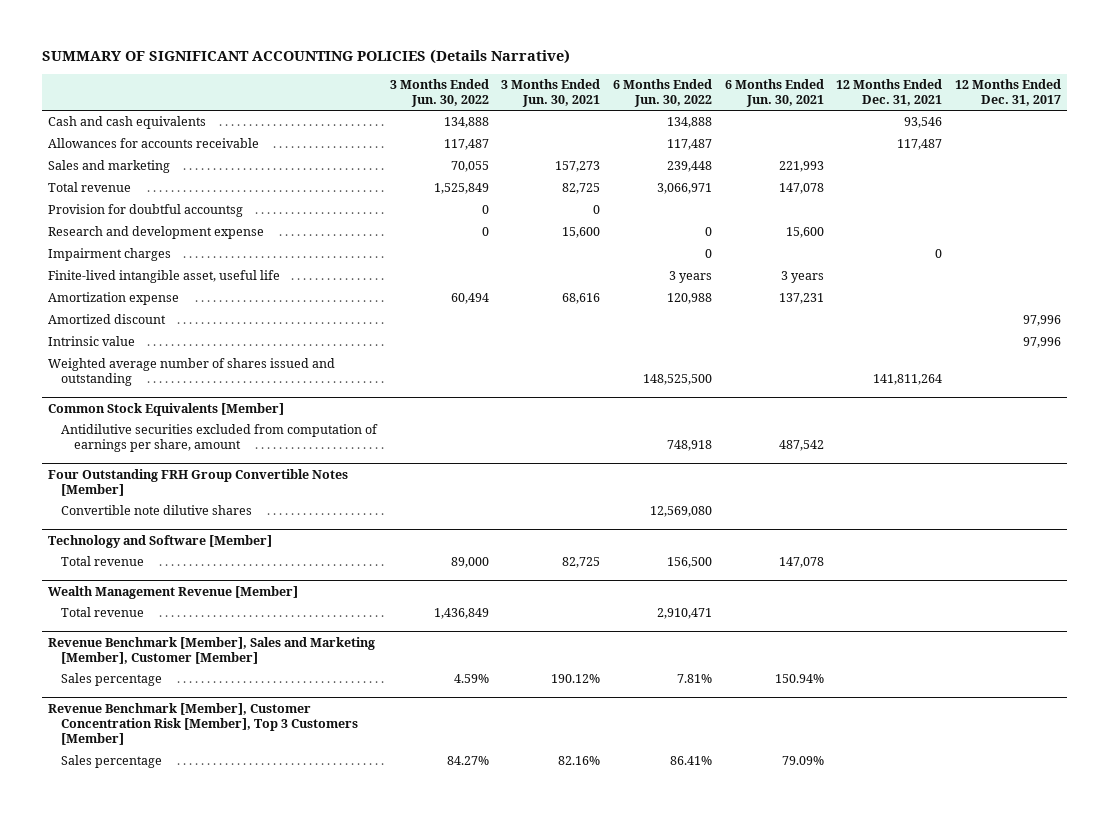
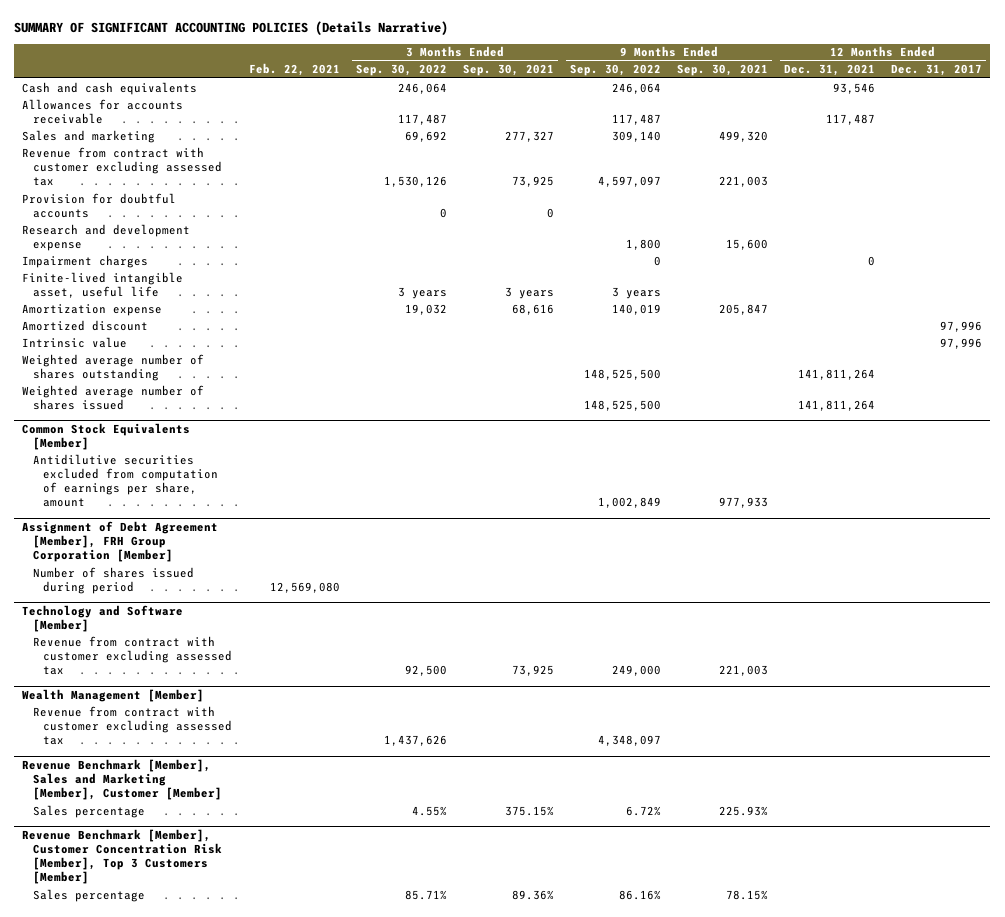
- | 3 Months Ended Jun. 30, 2022 | 3 Months Ended Jun. 30, 2021 | 6 Months Ended Jun. 30, 2022 | 6 Months Ended Jun. 30, 2021 | 12 Months Ended Dec. 31, 2021 | 12 Months Ended Dec. 31, 2017
+ | Feb. 22, 2021 | 3 Months Ended Sep. 30, 2022 | 3 Months Ended Sep. 30, 2021 | 9 Months Ended Sep. 30, 2022 | 9 Months Ended Sep. 30, 2021 | 12 Months Ended Dec. 31, 2021 | 12 Months Ended Dec. 31, 2017
- Total revenue | 1,525,849 | 82,725 | 3,066,971 | 147,078 | |
- Provision for doubtful accountsg | 0 | 0 | | | |
+ Revenue from contract with customer excluding assessed tax | | 1,530,126 | 73,925 | 4,597,097 | 221,003 | |
+ Provision for doubtful accounts | | 0 | 0 | | | |
- Weighted average number of shares issued and outstanding | | | 148,525,500 | | 141,811,264 |
+ Weighted average number of shares outstanding | | | | 148,525,500 | | 141,811,264 |
+ Weighted average number of shares issued | | | | 148,525,500 | | 141,811,264 |
- Four Outstanding FRH Group Convertible Notes [Member]
- Convertible note dilutive shares | | | 12,569,080 | | |
+ Assignment of Debt Agreement [Member], FRH Group Corporation [Member]
+ Number of shares issued during period | 12,569,080 | | | | | |
@ Technology and Software [Member]
- Total revenue | 89,000 | 82,725 | 156,500 | 147,078 | |
- Wealth Management Revenue [Member]
- Total revenue | 1,436,849 | | 2,910,471 | | |
@ Technology and Software [Member]
+ Revenue from contract with customer excluding assessed tax | | 92,500 | 73,925 | 249,000 | 221,003 | |
+ Wealth Management [Member]
+ Revenue from contract with customer excluding assessed tax | | 1,437,626 | | 4,348,097 | | |

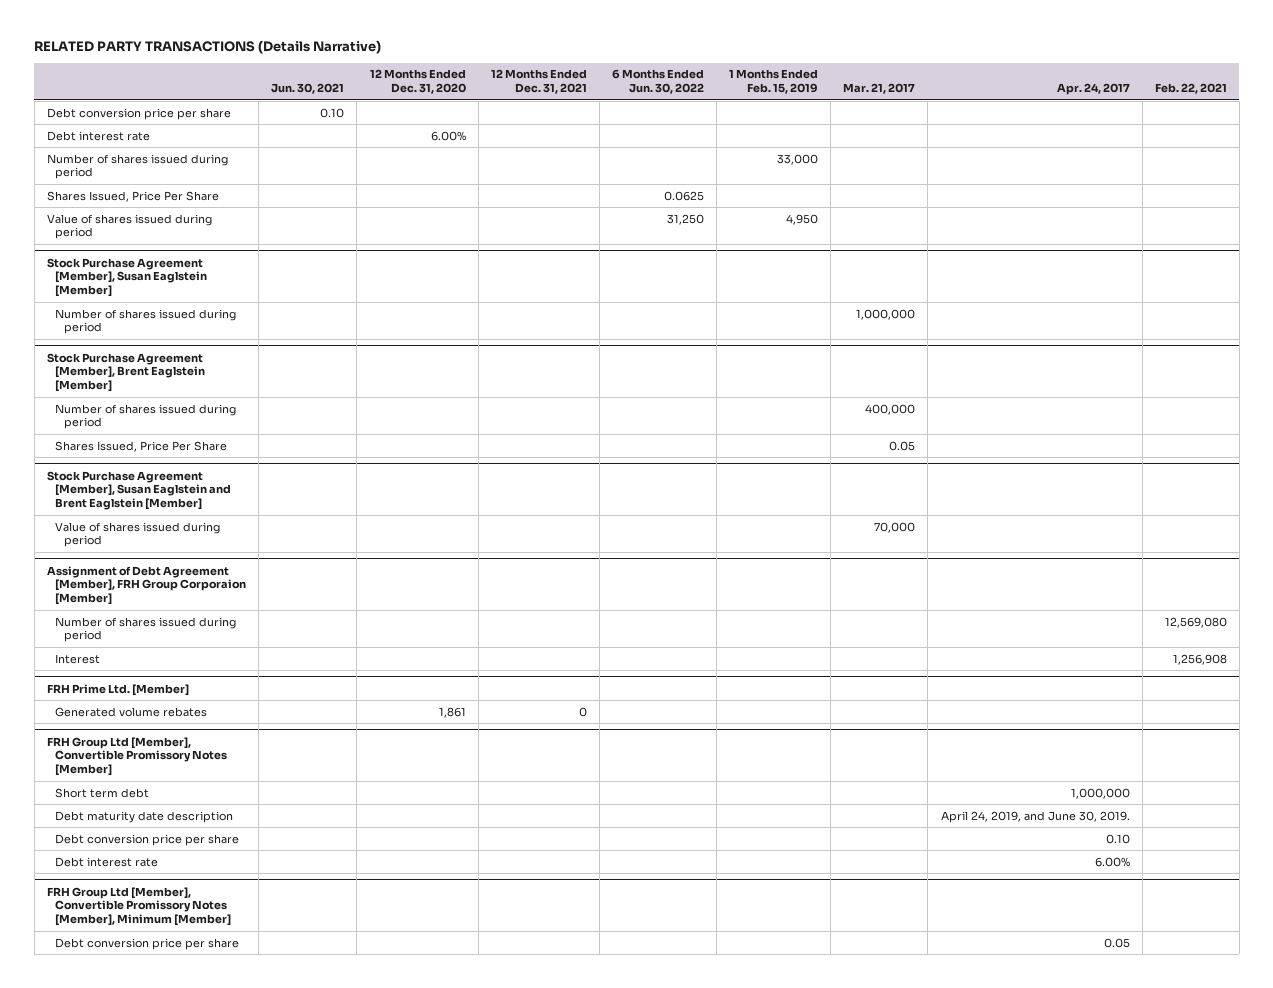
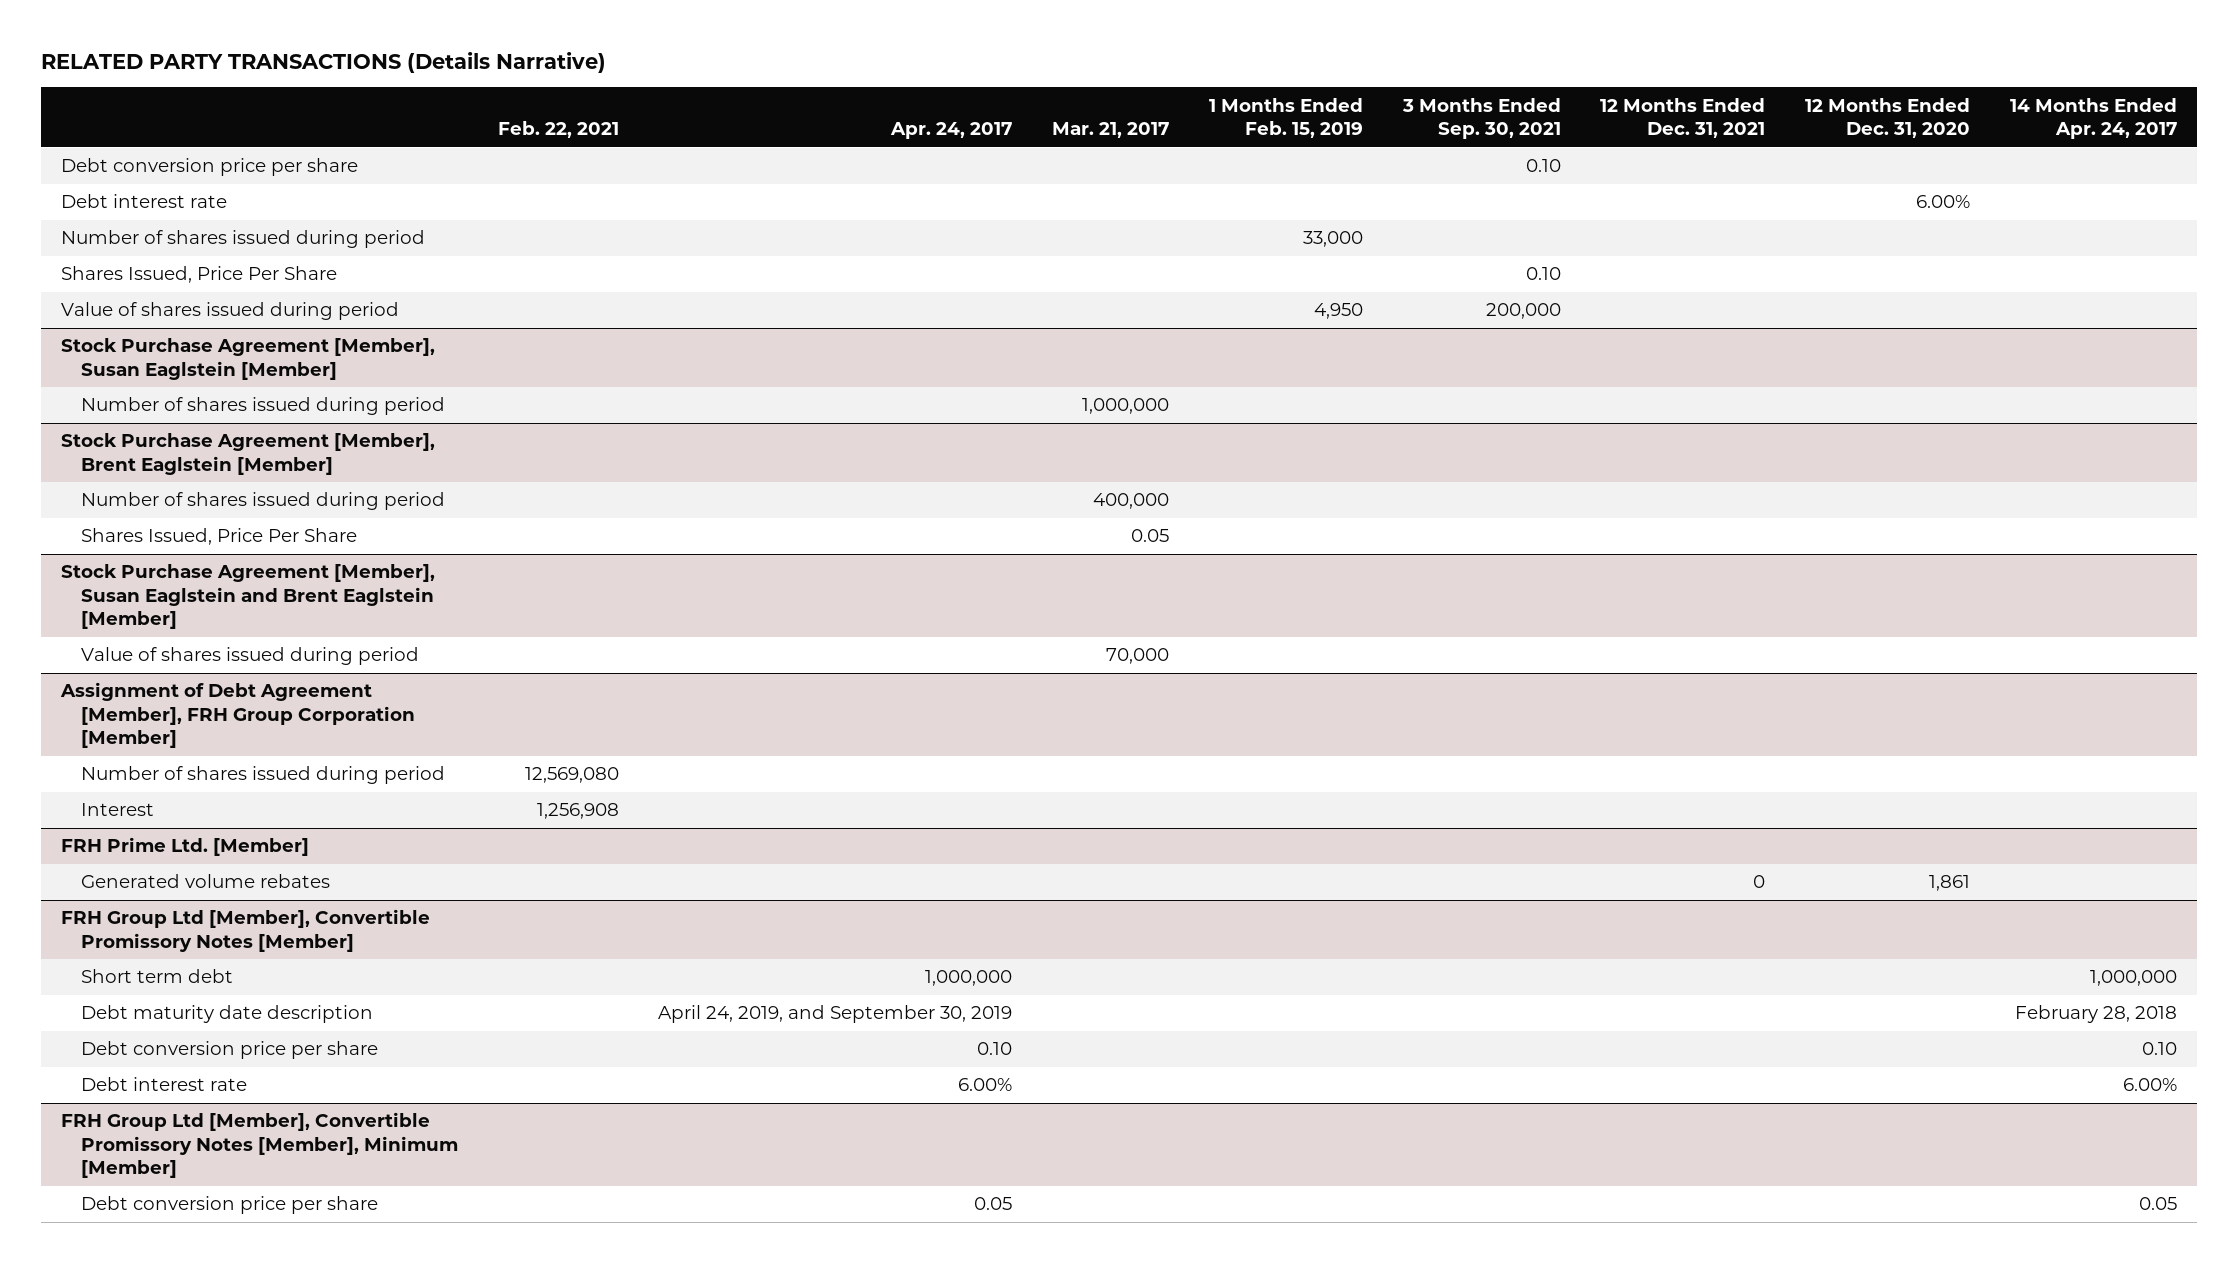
- | Jun. 30, 2021 | 12 Months Ended Dec. 31, 2020 | 12 Months Ended Dec. 31, 2021 | 6 Months Ended Jun. 30, 2022 | 1 Months Ended Feb. 15, 2019 | Mar. 21, 2017 | Apr. 24, 2017 | Feb. 22, 2021
+ | Feb. 22, 2021 | Apr. 24, 2017 | Mar. 21, 2017 | 1 Months Ended Feb. 15, 2019 | 3 Months Ended Sep. 30, 2021 | 12 Months Ended Dec. 31, 2021 | 12 Months Ended Dec. 31, 2020 | 14 Months Ended Apr. 24, 2017
- Assignment of Debt Agreement [Member], FRH Group Corporaion [Member]
+ Assignment of Debt Agreement [Member], FRH Group Corporation [Member]
@ FRH Group Ltd [Member], Convertible Promissory Notes [Member]
- Debt maturity date description | | | | | | | April 24, 2019, and June 30, 2019. |
+ Debt maturity date description | | April 24, 2019, and September 30, 2019 | | | | | | February 28, 2018

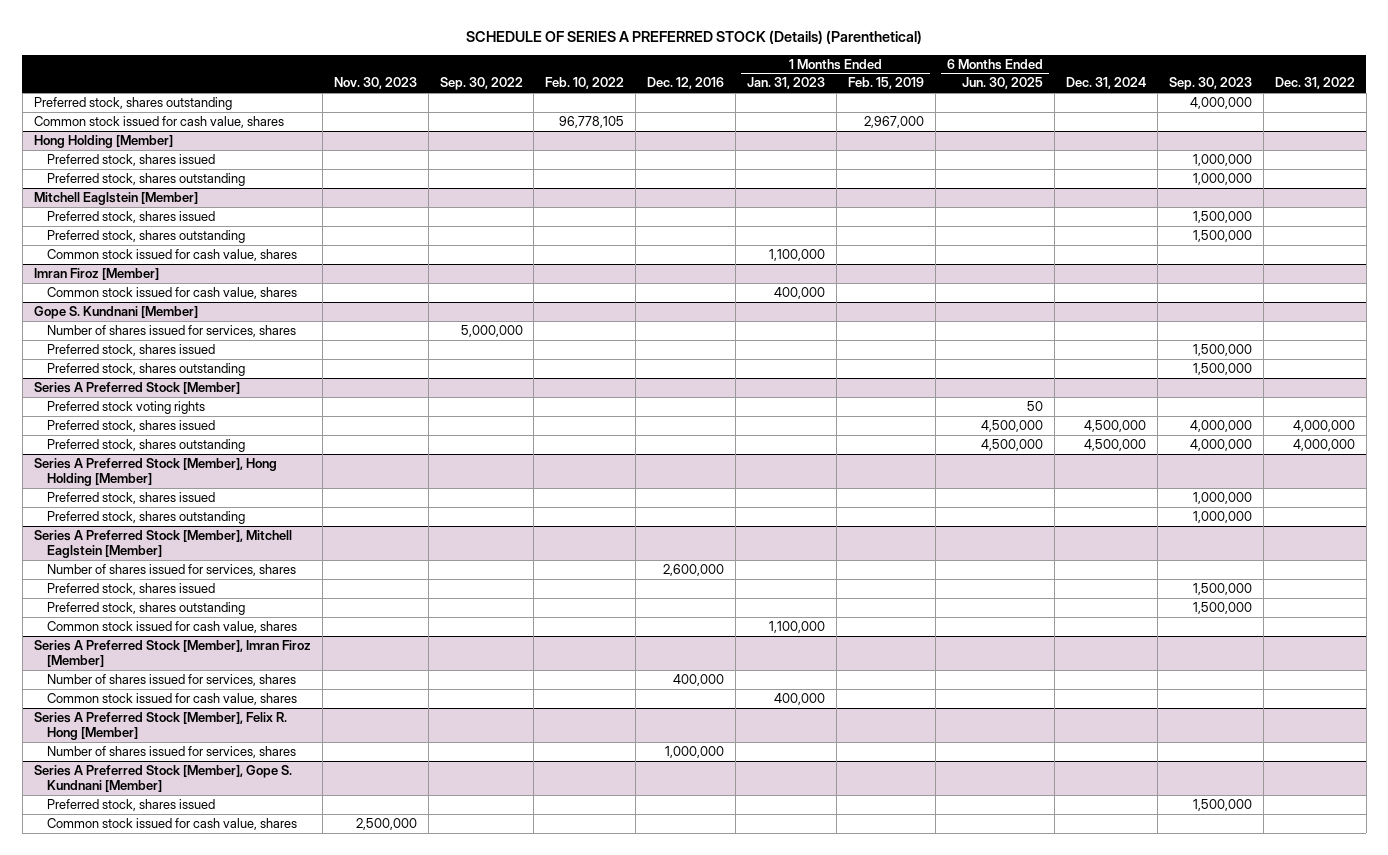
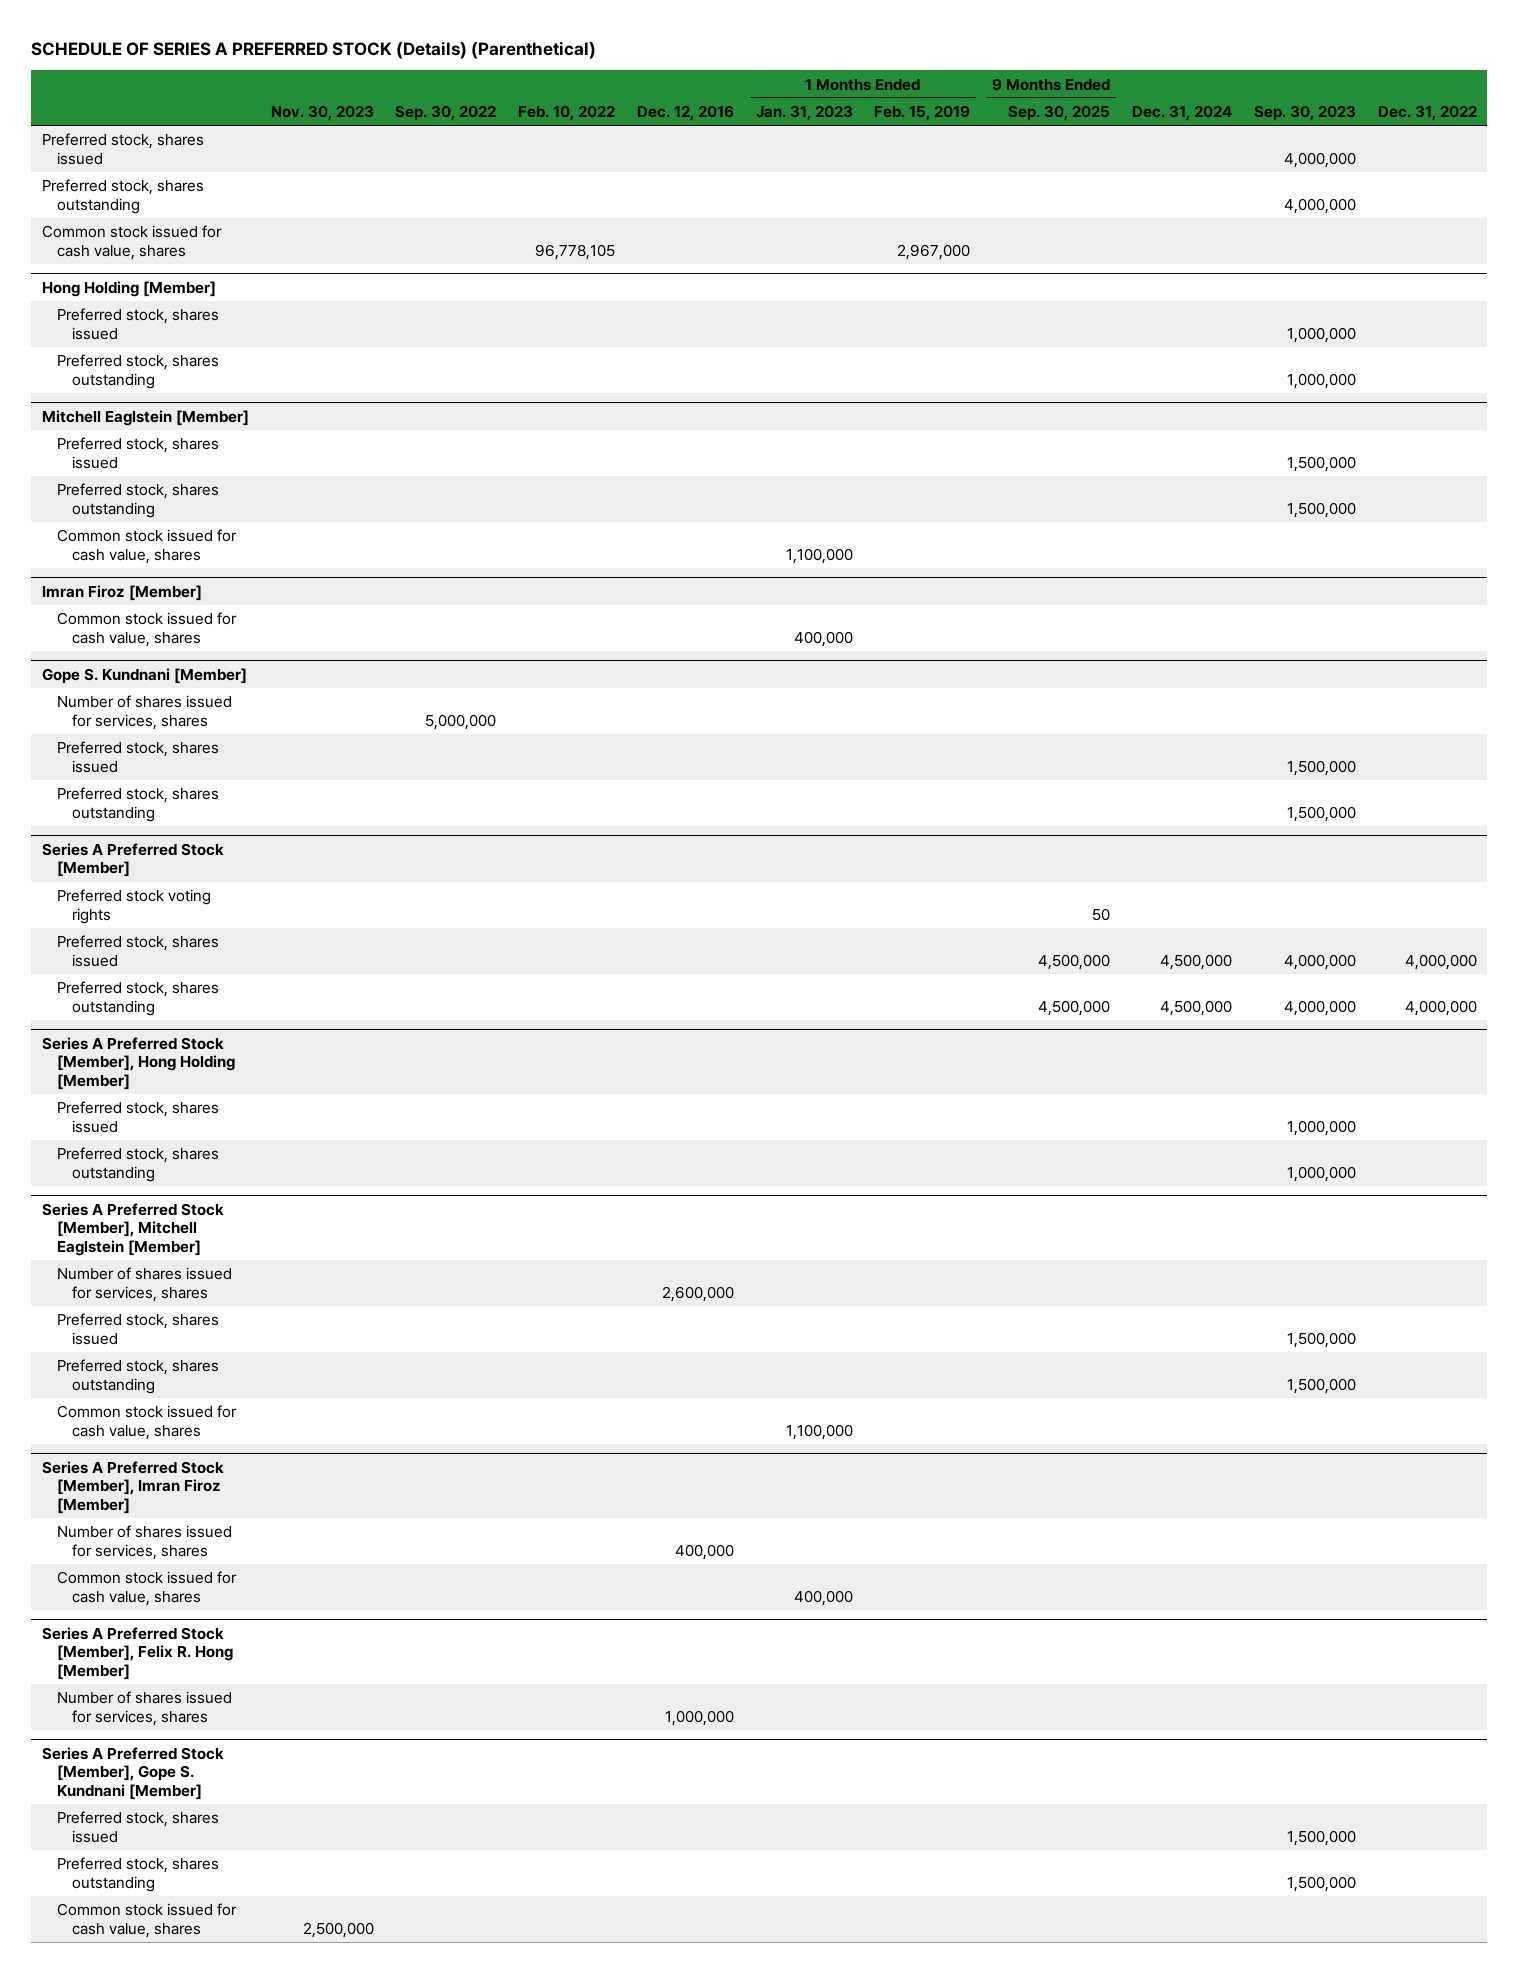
- | Nov. 30, 2023 | Sep. 30, 2022 | Feb. 10, 2022 | Dec. 12, 2016 | 1 Months Ended Jan. 31, 2023 | 1 Months Ended Feb. 15, 2019 | 6 Months Ended Jun. 30, 2025 | Dec. 31, 2024 | Sep. 30, 2023 | Dec. 31, 2022
+ | Nov. 30, 2023 | Sep. 30, 2022 | Feb. 10, 2022 | Dec. 12, 2016 | 1 Months Ended Jan. 31, 2023 | 1 Months Ended Feb. 15, 2019 | 9 Months Ended Sep. 30, 2025 | Dec. 31, 2024 | Sep. 30, 2023 | Dec. 31, 2022
+ Preferred stock, shares issued | | | | | | | | | 4,000,000 |
@ Series A Preferred Stock [Member], Gope S. Kundnani [Member]
+ Preferred stock, shares outstanding | | | | | | | | | 1,500,000 |

